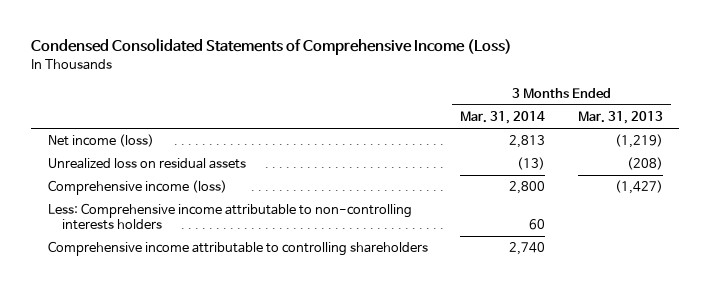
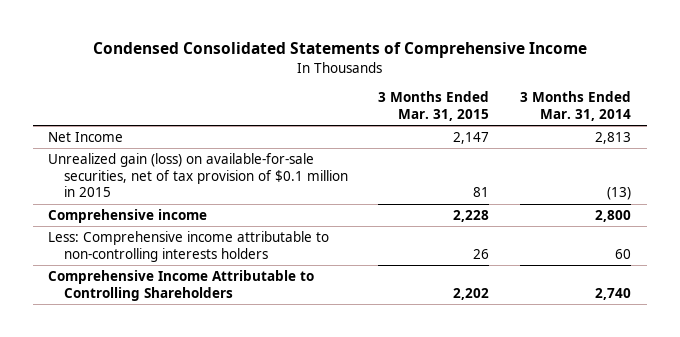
- Condensed Consolidated Statements of Comprehensive Income (Loss)
+ Condensed Consolidated Statements of Comprehensive Income
- | 3 Months Ended Mar. 31, 2014 | 3 Months Ended Mar. 31, 2013
+ | 3 Months Ended Mar. 31, 2015 | 3 Months Ended Mar. 31, 2014
- Net income (loss) | 2,813 | (1,219)
- Unrealized loss on residual assets | (13) | (208)
- Comprehensive income (loss) | 2,800 | (1,427)
+ Net Income | 2,147 | 2,813
+ Unrealized gain (loss) on available-for-sale securities, net of tax provision of $0.1 million in 2015 | 81 | (13)
+ Comprehensive income | 2,228 | 2,800
- Comprehensive income attributable to controlling shareholders | 2,740 |
+ Comprehensive Income Attributable to Controlling Shareholders | 2,202 | 2,740

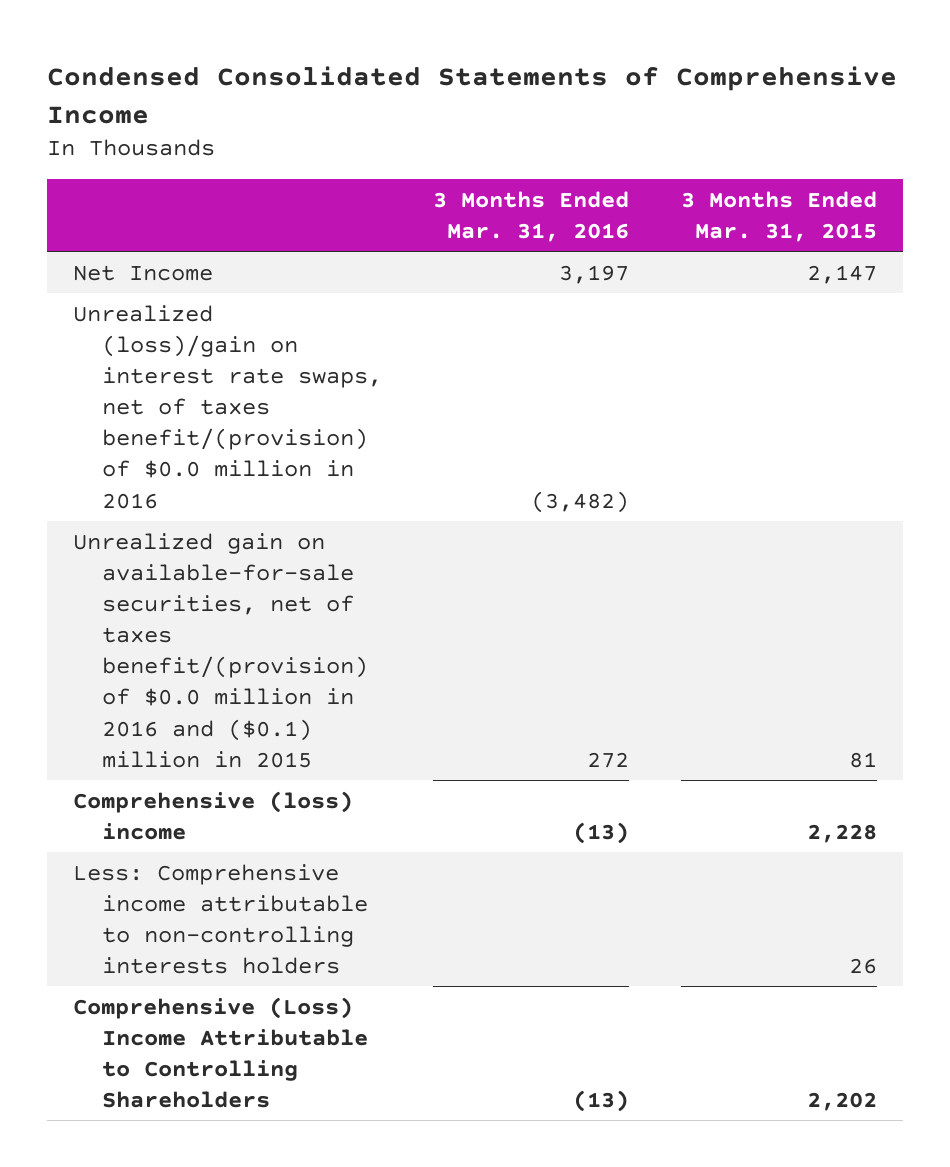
- | 3 Months Ended Mar. 31, 2015 | 3 Months Ended Mar. 31, 2014
+ | 3 Months Ended Mar. 31, 2016 | 3 Months Ended Mar. 31, 2015
- Unrealized gain (loss) on available-for-sale securities, net of tax provision of $0.1 million in 2015 | 81 | (13)
- Comprehensive income | 2,228 | 2,800
+ Unrealized (loss)/gain on interest rate swaps, net of taxes benefit/(provision) of $0.0 million in 2016 | (3,482) |
+ Unrealized gain on available-for-sale securities, net of taxes benefit/(provision) of $0.0 million in 2016 and ($0.1) million in 2015 | 272 | 81
+ Comprehensive (loss) income | (13) | 2,228
- Comprehensive Income Attributable to Controlling Shareholders | 2,202 | 2,740
+ Comprehensive (Loss) Income Attributable to Controlling Shareholders | (13) | 2,202

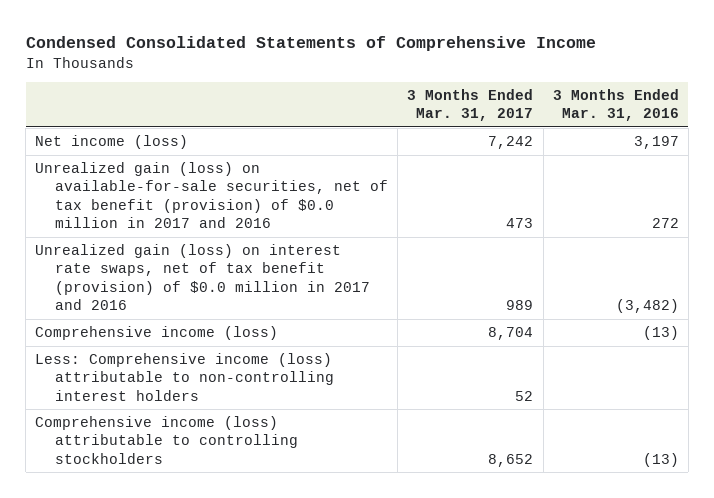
- | 3 Months Ended Mar. 31, 2016 | 3 Months Ended Mar. 31, 2015
+ | 3 Months Ended Mar. 31, 2017 | 3 Months Ended Mar. 31, 2016
- Net Income | 3,197 | 2,147
- Unrealized (loss)/gain on interest rate swaps, net of taxes benefit/(provision) of $0.0 million in 2016 | (3,482) |
- Unrealized gain on available-for-sale securities, net of taxes benefit/(provision) of $0.0 million in 2016 and ($0.1) million in 2015 | 272 | 81
- Comprehensive (loss) income | (13) | 2,228
- Less: Comprehensive income attributable to non-controlling interests holders | | 26
- Comprehensive (Loss) Income Attributable to Controlling Shareholders | (13) | 2,202
+ Net income (loss) | 7,242 | 3,197
+ Unrealized gain (loss) on available-for-sale securities, net of tax benefit (provision) of $0.0 million in 2017 and 2016 | 473 | 272
+ Unrealized gain (loss) on interest rate swaps, net of tax benefit (provision) of $0.0 million in 2017 and 2016 | 989 | (3,482)
+ Comprehensive income (loss) | 8,704 | (13)
+ Less: Comprehensive income (loss) attributable to non-controlling interest holders | 52 |
+ Comprehensive income (loss) attributable to controlling stockholders | 8,652 | (13)

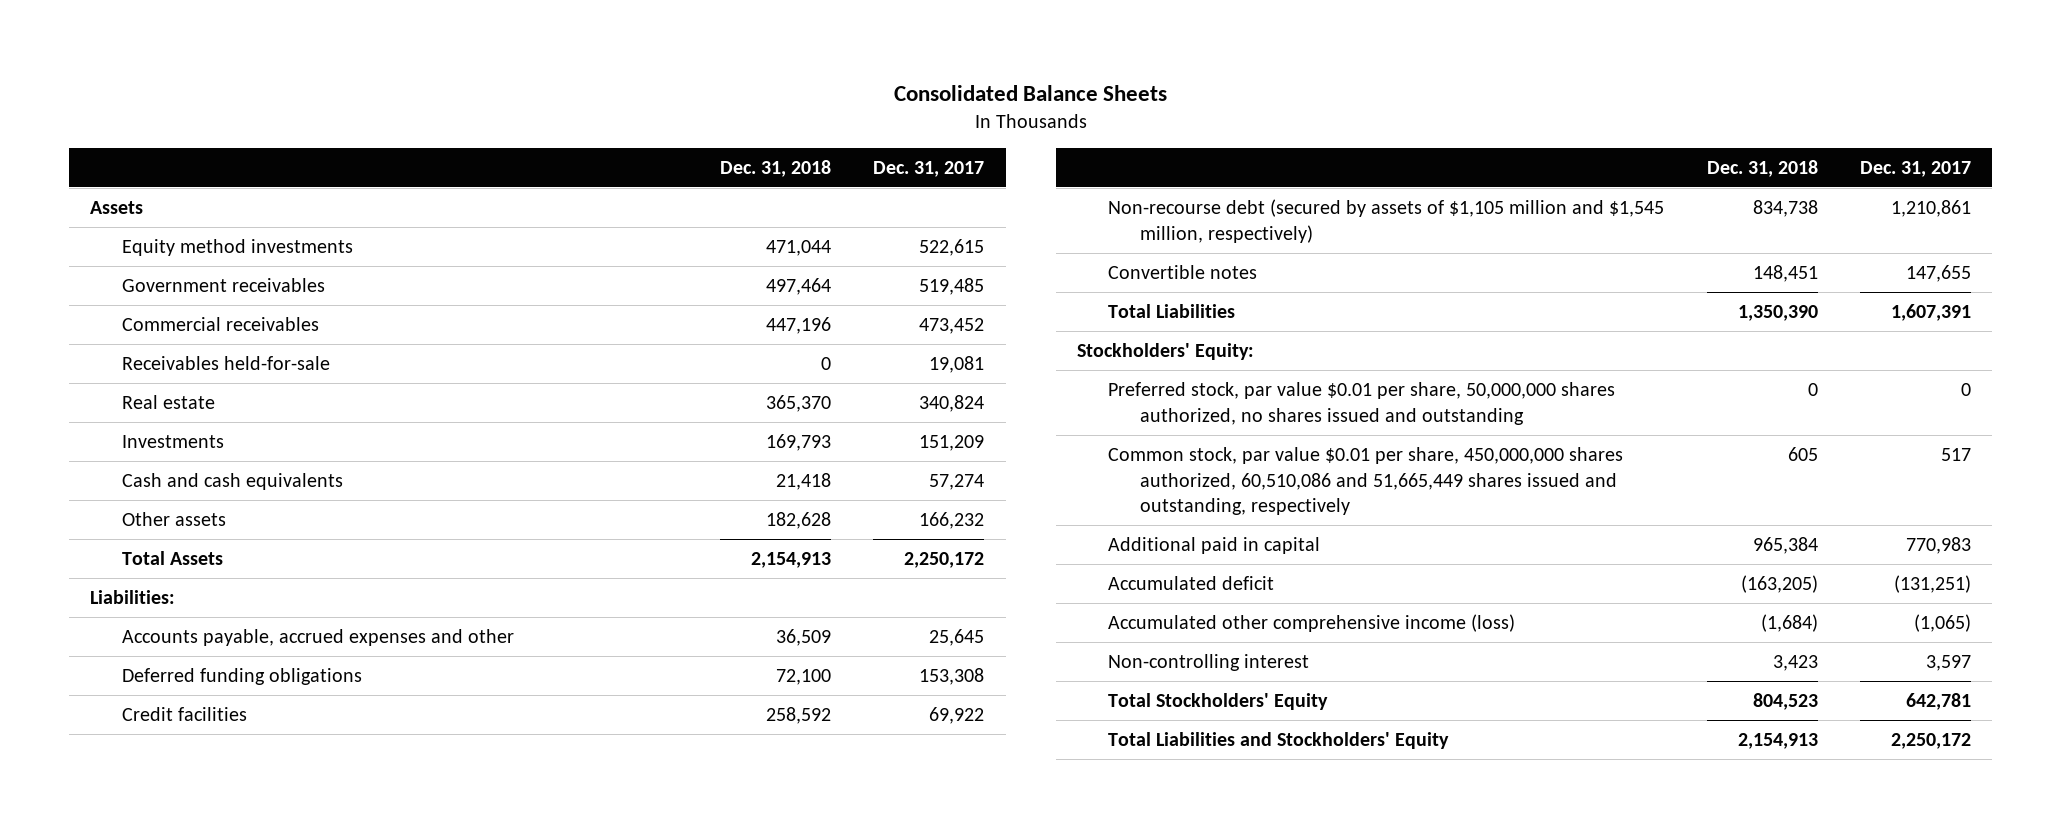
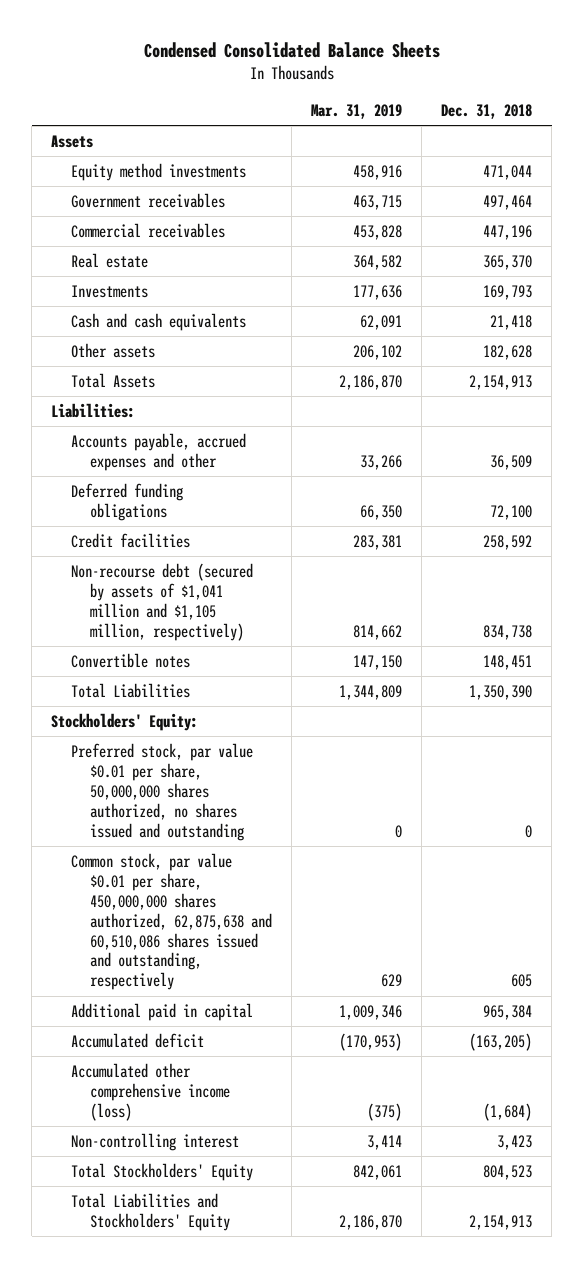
- Consolidated Balance Sheets
+ Condensed Consolidated Balance Sheets
- | Dec. 31, 2018 | Dec. 31, 2017
+ | Mar. 31, 2019 | Dec. 31, 2018
- Receivables held-for-sale | 0 | 19,081
- Non-recourse debt (secured by assets of $1,105 million and $1,545 million, respectively) | 834,738 | 1,210,861
+ Non-recourse debt (secured by assets of $1,041 million and $1,105 million, respectively) | 814,662 | 834,738
- Common stock, par value $0.01 per share, 450,000,000 shares authorized, 60,510,086 and 51,665,449 shares issued and outstanding, respectively | 605 | 517
+ Common stock, par value $0.01 per share, 450,000,000 shares authorized, 62,875,638 and 60,510,086 shares issued and outstanding, respectively | 629 | 605

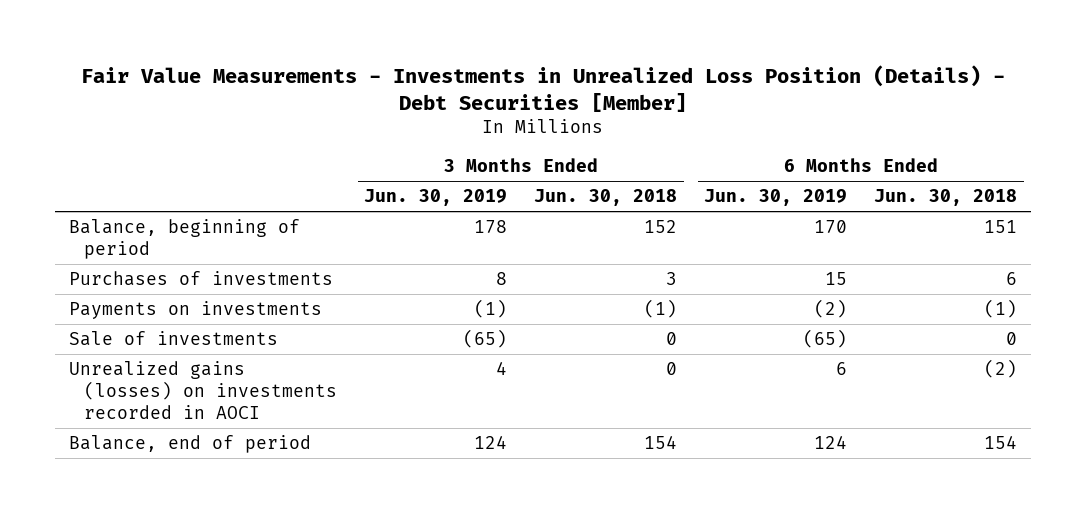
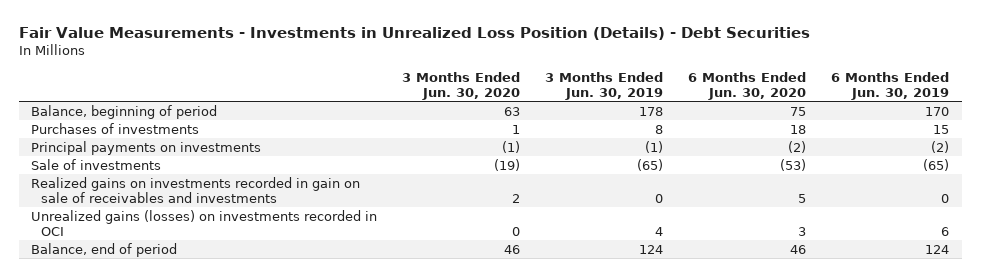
- Fair Value Measurements - Investments in Unrealized Loss Position (Details) - Debt Securities [Member]
+ Fair Value Measurements - Investments in Unrealized Loss Position (Details) - Debt Securities
- | 3 Months Ended Jun. 30, 2019 | 3 Months Ended Jun. 30, 2018 | 6 Months Ended Jun. 30, 2019 | 6 Months Ended Jun. 30, 2018
+ | 3 Months Ended Jun. 30, 2020 | 3 Months Ended Jun. 30, 2019 | 6 Months Ended Jun. 30, 2020 | 6 Months Ended Jun. 30, 2019
- Payments on investments | (1) | (1) | (2) | (1)
+ Principal payments on investments | (1) | (1) | (2) | (2)
- Unrealized gains (losses) on investments recorded in AOCI | 4 | 0 | 6 | (2)
+ Realized gains on investments recorded in gain on sale of receivables and investments | 2 | 0 | 5 | 0
+ Unrealized gains (losses) on investments recorded in OCI | 0 | 4 | 3 | 6

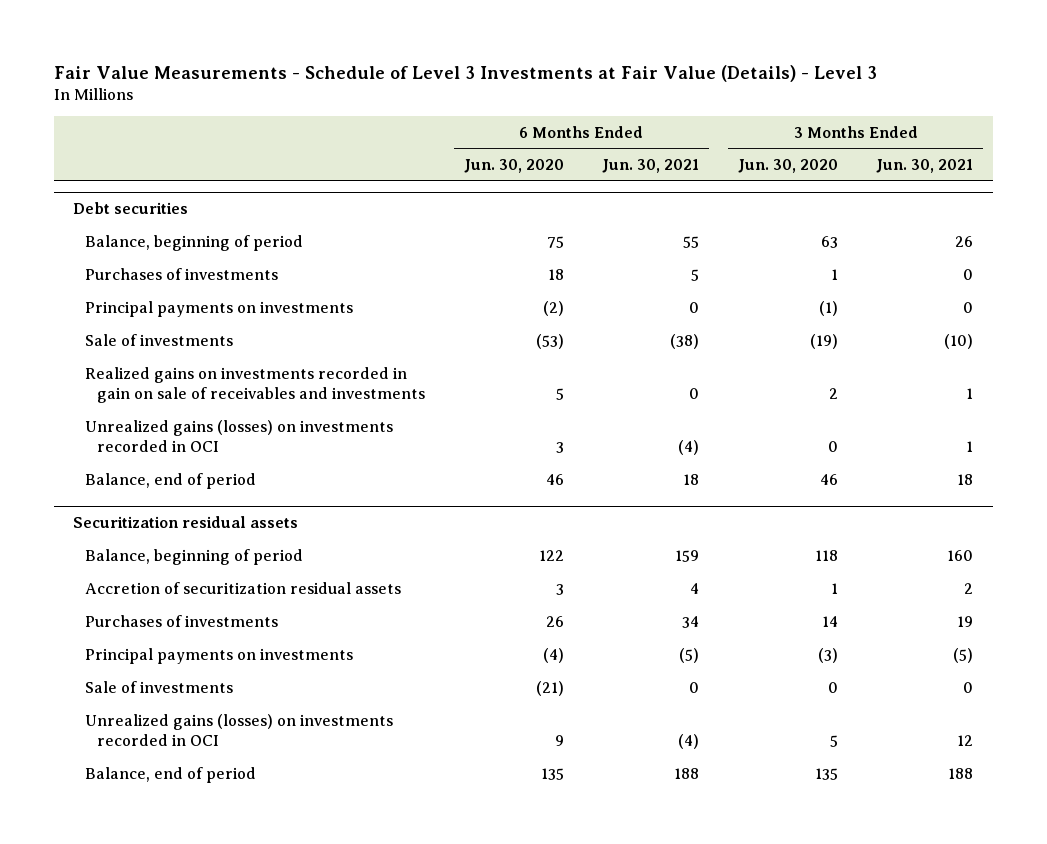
- Fair Value Measurements - Investments in Unrealized Loss Position (Details) - Debt Securities
+ Fair Value Measurements - Schedule of Level 3 Investments at Fair Value (Details) - Level 3
- | 3 Months Ended Jun. 30, 2020 | 3 Months Ended Jun. 30, 2019 | 6 Months Ended Jun. 30, 2020 | 6 Months Ended Jun. 30, 2019
+ | 6 Months Ended Jun. 30, 2020 | 6 Months Ended Jun. 30, 2021 | 3 Months Ended Jun. 30, 2020 | 3 Months Ended Jun. 30, 2021
+ Debt securities
+ Securitization residual assets
+ Balance, beginning of period | 122 | 159 | 118 | 160
+ Accretion of securitization residual assets | 3 | 4 | 1 | 2
+ Purchases of investments | 26 | 34 | 14 | 19
+ Principal payments on investments | (4) | (5) | (3) | (5)
+ Sale of investments | (21) | 0 | 0 | 0
+ Unrealized gains (losses) on investments recorded in OCI | 9 | (4) | 5 | 12
+ Balance, end of period | 135 | 188 | 135 | 188

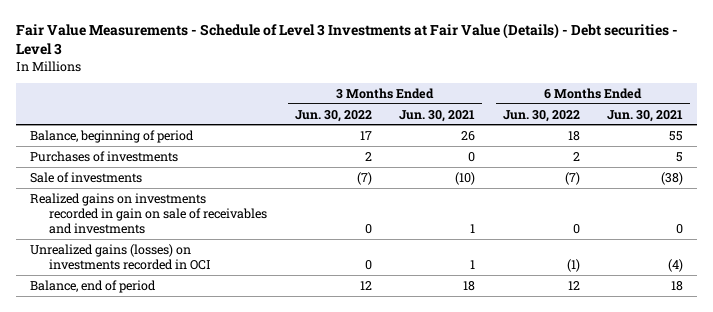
- Fair Value Measurements - Schedule of Level 3 Investments at Fair Value (Details) - Level 3
+ Fair Value Measurements - Schedule of Level 3 Investments at Fair Value (Details) - Debt securities - Level 3
- | 6 Months Ended Jun. 30, 2020 | 6 Months Ended Jun. 30, 2021 | 3 Months Ended Jun. 30, 2020 | 3 Months Ended Jun. 30, 2021
+ | 3 Months Ended Jun. 30, 2022 | 3 Months Ended Jun. 30, 2021 | 6 Months Ended Jun. 30, 2022 | 6 Months Ended Jun. 30, 2021
- Debt securities
- Principal payments on investments | (2) | 0 | (1) | 0
- Securitization residual assets
- Balance, beginning of period | 122 | 159 | 118 | 160
- Accretion of securitization residual assets | 3 | 4 | 1 | 2
- Purchases of investments | 26 | 34 | 14 | 19
- Principal payments on investments | (4) | (5) | (3) | (5)
- Sale of investments | (21) | 0 | 0 | 0
- Unrealized gains (losses) on investments recorded in OCI | 9 | (4) | 5 | 12
- Balance, end of period | 135 | 188 | 135 | 188

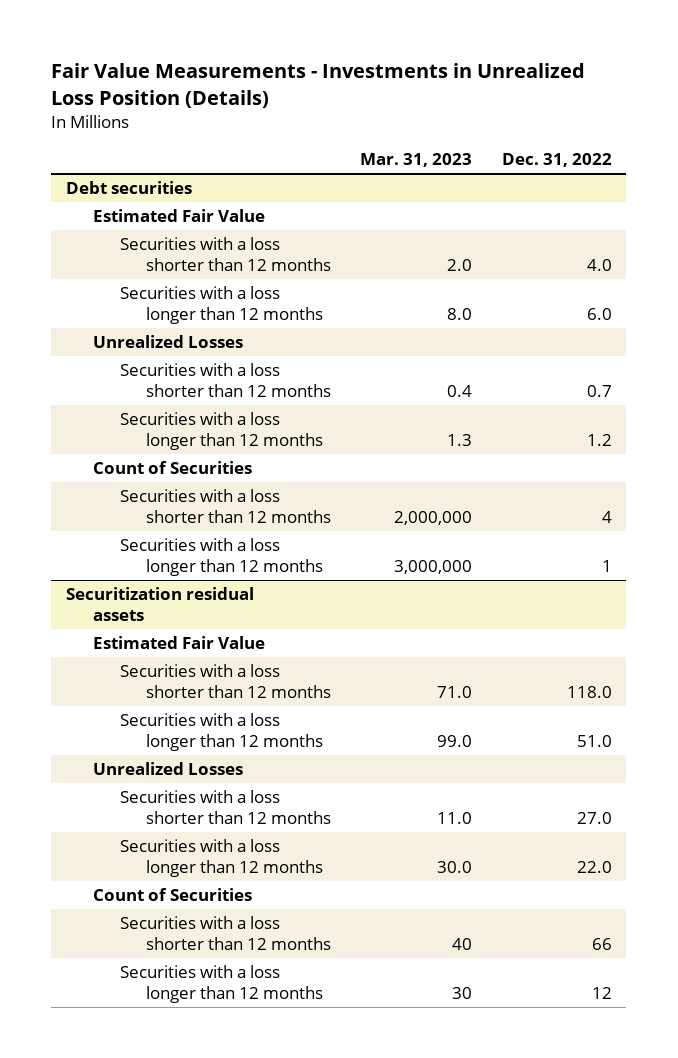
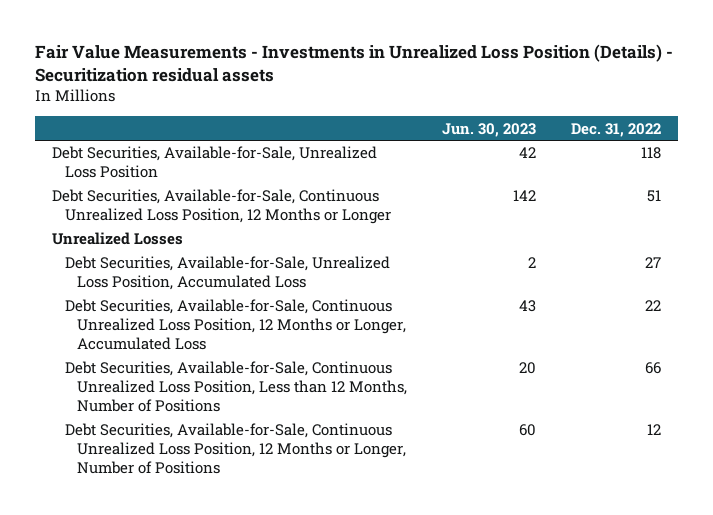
- Fair Value Measurements - Investments in Unrealized Loss Position (Details)
+ Fair Value Measurements - Investments in Unrealized Loss Position (Details) - Securitization residual assets
- | Mar. 31, 2023 | Dec. 31, 2022
+ | Jun. 30, 2023 | Dec. 31, 2022
- Debt securities
- Estimated Fair Value
- Securities with a loss shorter than 12 months | 2.0 | 4.0
- Securities with a loss longer than 12 months | 8.0 | 6.0
- Unrealized Losses
- Securities with a loss shorter than 12 months | 0.4 | 0.7
- Securities with a loss longer than 12 months | 1.3 | 1.2
- Count of Securities
- Securities with a loss shorter than 12 months | 2,000,000 | 4
- Securities with a loss longer than 12 months | 3,000,000 | 1
- Securitization residual assets
- Estimated Fair Value
- Securities with a loss shorter than 12 months | 71.0 | 118.0
- Securities with a loss longer than 12 months | 99.0 | 51.0
+ Debt Securities, Available-for-Sale, Unrealized Loss Position | 42 | 118
+ Debt Securities, Available-for-Sale, Continuous Unrealized Loss Position, 12 Months or Longer | 142 | 51
- Securities with a loss shorter than 12 months | 11.0 | 27.0
- Securities with a loss longer than 12 months | 30.0 | 22.0
- Count of Securities
- Securities with a loss shorter than 12 months | 40 | 66
- Securities with a loss longer than 12 months | 30 | 12
+ Debt Securities, Available-for-Sale, Unrealized Loss Position, Accumulated Loss | 2 | 27
+ Debt Securities, Available-for-Sale, Continuous Unrealized Loss Position, 12 Months or Longer, Accumulated Loss | 43 | 22
+ Debt Securities, Available-for-Sale, Continuous Unrealized Loss Position, Less than 12 Months, Number of Positions | 20 | 66
+ Debt Securities, Available-for-Sale, Continuous Unrealized Loss Position, 12 Months or Longer, Number of Positions | 60 | 12

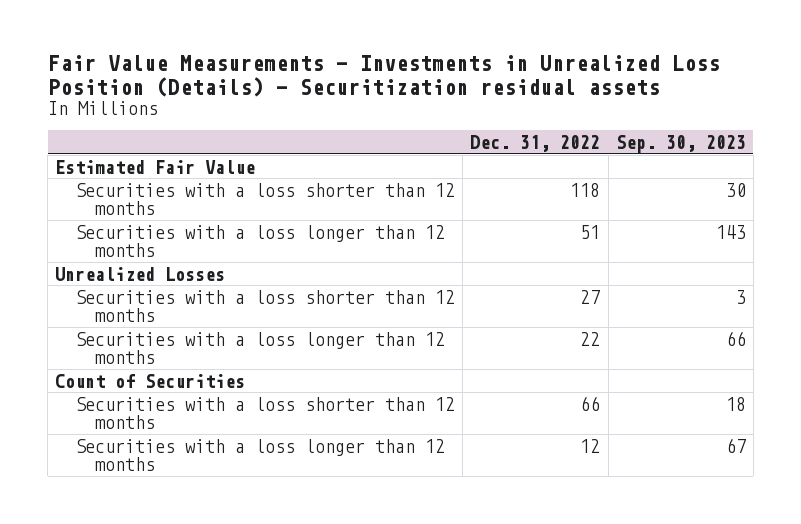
- | Jun. 30, 2023 | Dec. 31, 2022
+ | Dec. 31, 2022 | Sep. 30, 2023
- Debt Securities, Available-for-Sale, Unrealized Loss Position | 42 | 118
- Debt Securities, Available-for-Sale, Continuous Unrealized Loss Position, 12 Months or Longer | 142 | 51
+ Estimated Fair Value
+ Securities with a loss shorter than 12 months | 118 | 30
+ Securities with a loss longer than 12 months | 51 | 143
- Debt Securities, Available-for-Sale, Unrealized Loss Position, Accumulated Loss | 2 | 27
- Debt Securities, Available-for-Sale, Continuous Unrealized Loss Position, 12 Months or Longer, Accumulated Loss | 43 | 22
- Debt Securities, Available-for-Sale, Continuous Unrealized Loss Position, Less than 12 Months, Number of Positions | 20 | 66
- Debt Securities, Available-for-Sale, Continuous Unrealized Loss Position, 12 Months or Longer, Number of Positions | 60 | 12
+ Securities with a loss shorter than 12 months | 27 | 3
+ Securities with a loss longer than 12 months | 22 | 66
+ Count of Securities
+ Securities with a loss shorter than 12 months | 66 | 18
+ Securities with a loss longer than 12 months | 12 | 67

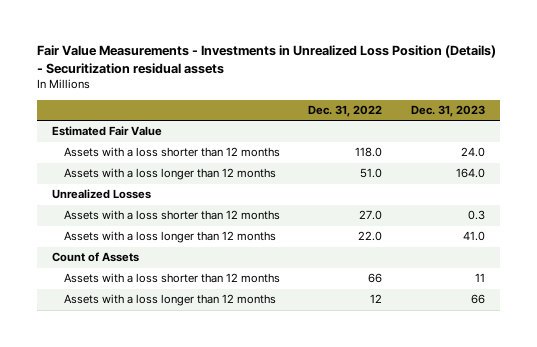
- | Dec. 31, 2022 | Sep. 30, 2023
+ | Dec. 31, 2022 | Dec. 31, 2023
- Securities with a loss shorter than 12 months | 118 | 30
- Securities with a loss longer than 12 months | 51 | 143
+ Assets with a loss shorter than 12 months | 118.0 | 24.0
+ Assets with a loss longer than 12 months | 51.0 | 164.0
- Securities with a loss shorter than 12 months | 27 | 3
- Securities with a loss longer than 12 months | 22 | 66
- Count of Securities
- Securities with a loss shorter than 12 months | 66 | 18
- Securities with a loss longer than 12 months | 12 | 67
+ Assets with a loss shorter than 12 months | 27.0 | 0.3
+ Assets with a loss longer than 12 months | 22.0 | 41.0
+ Count of Assets
+ Assets with a loss shorter than 12 months | 66 | 11
+ Assets with a loss longer than 12 months | 12 | 66

